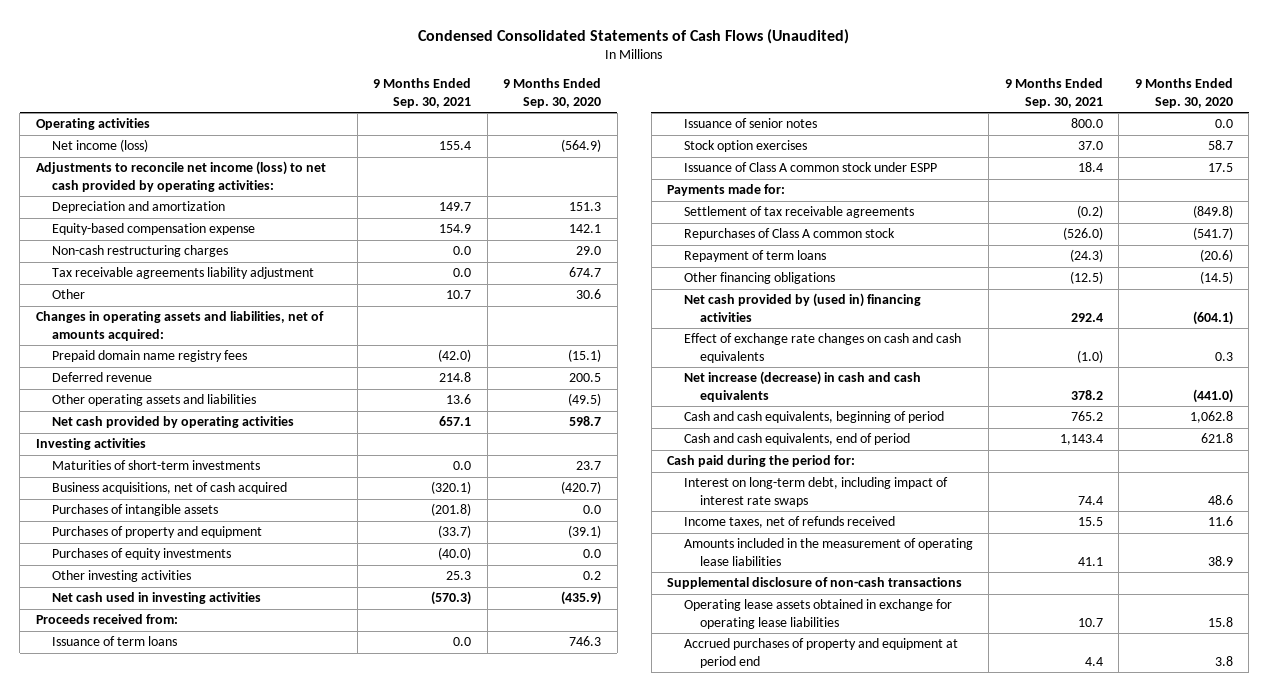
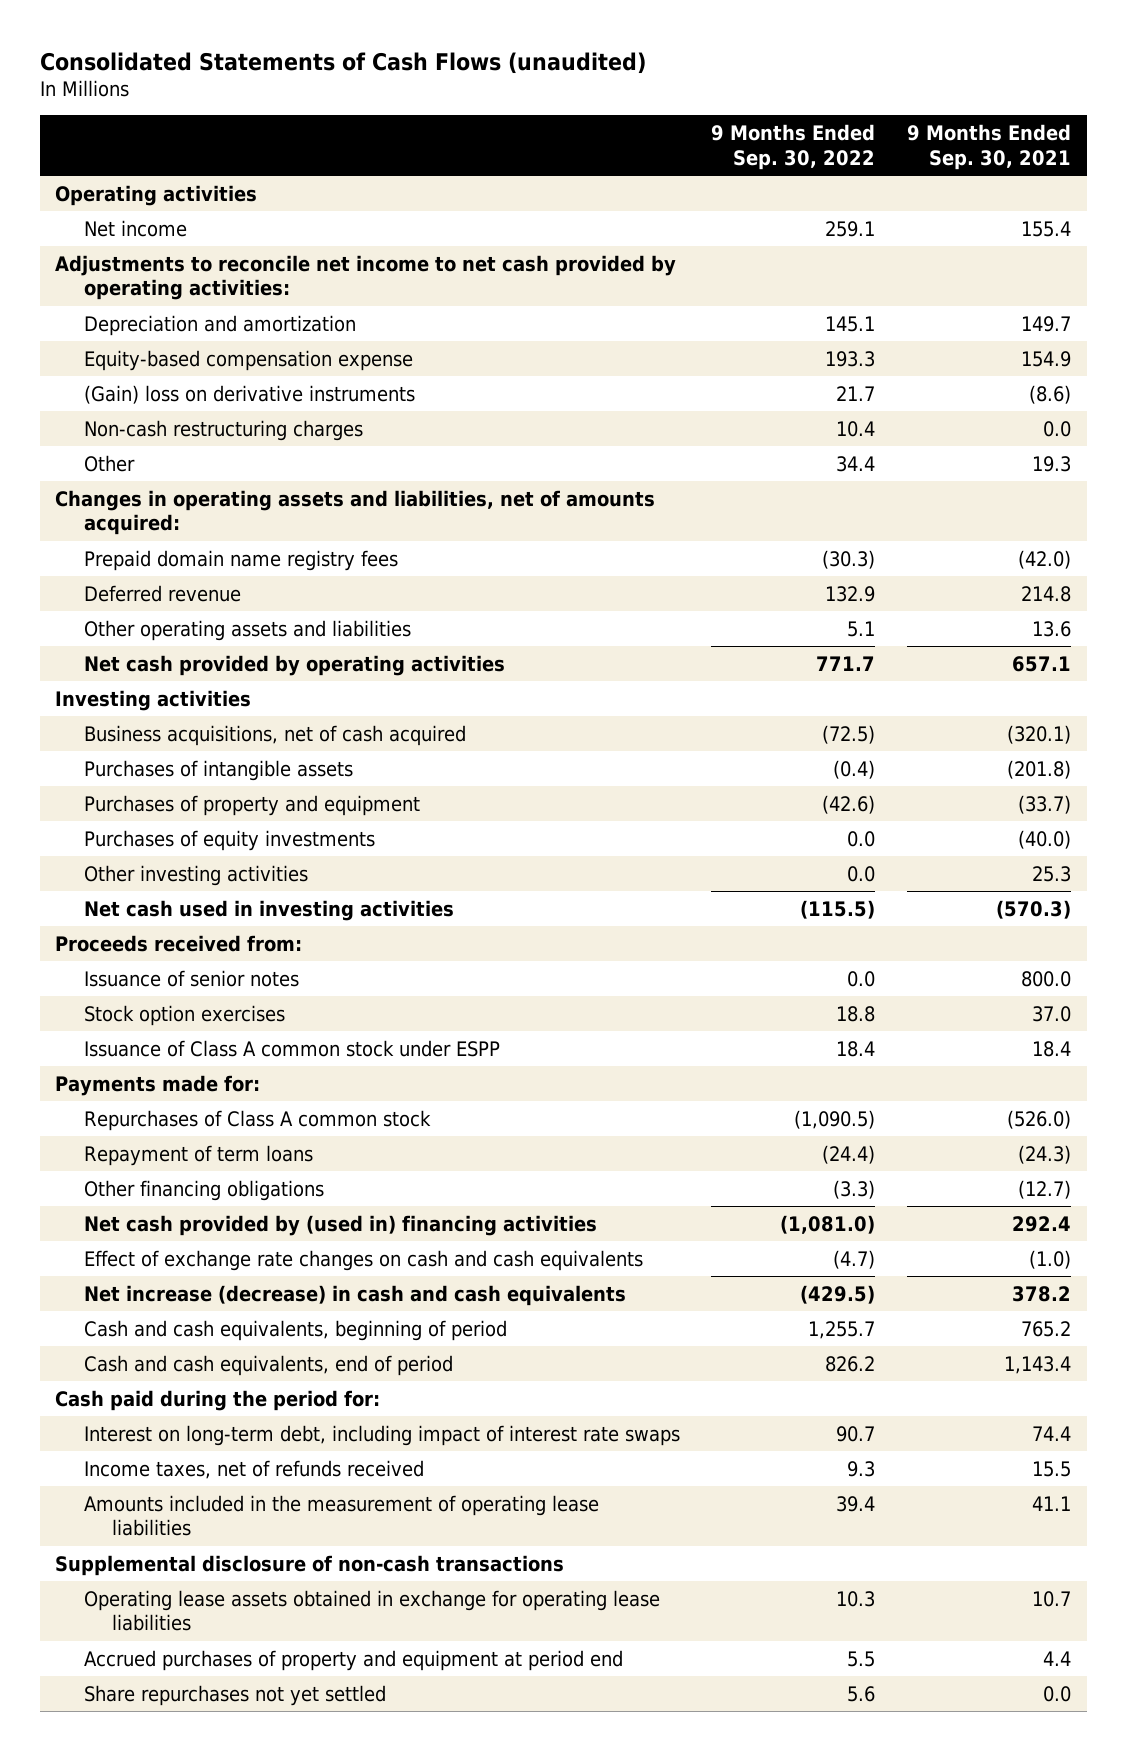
- Condensed Consolidated Statements of Cash Flows (Unaudited)
+ Consolidated Statements of Cash Flows (unaudited)
- | 9 Months Ended Sep. 30, 2021 | 9 Months Ended Sep. 30, 2020
+ | 9 Months Ended Sep. 30, 2022 | 9 Months Ended Sep. 30, 2021
- Net income (loss) | 155.4 | (564.9)
- Adjustments to reconcile net income (loss) to net cash provided by operating activities:
+ Net income | 259.1 | 155.4
+ Adjustments to reconcile net income to net cash provided by operating activities:
+ (Gain) loss on derivative instruments | 21.7 | (8.6)
- Tax receivable agreements liability adjustment | 0.0 | 674.7
- Other | 10.7 | 30.6
+ Other | 34.4 | 19.3
- Maturities of short-term investments | 0.0 | 23.7
- Issuance of term loans | 0.0 | 746.3
- Settlement of tax receivable agreements | (0.2) | (849.8)
- Other financing obligations | (12.5) | (14.5)
+ Other financing obligations | (3.3) | (12.7)
+ Share repurchases not yet settled | 5.6 | 0.0

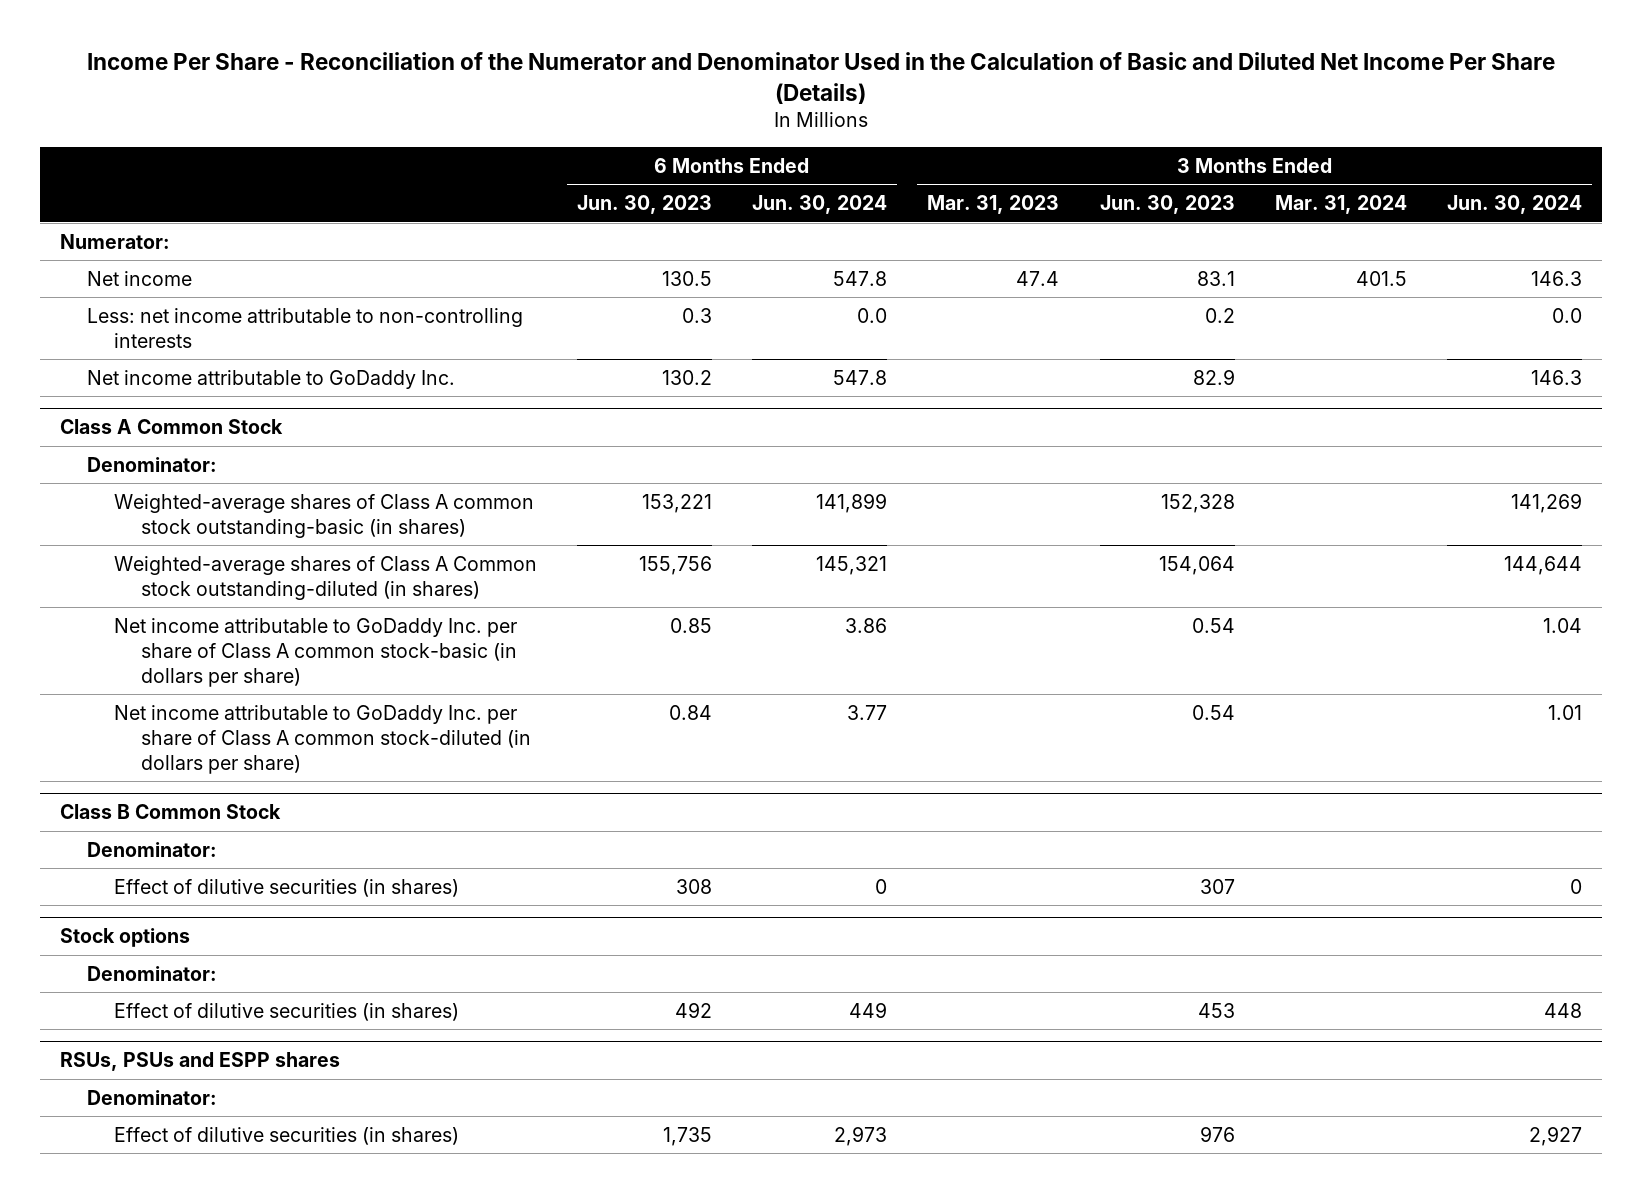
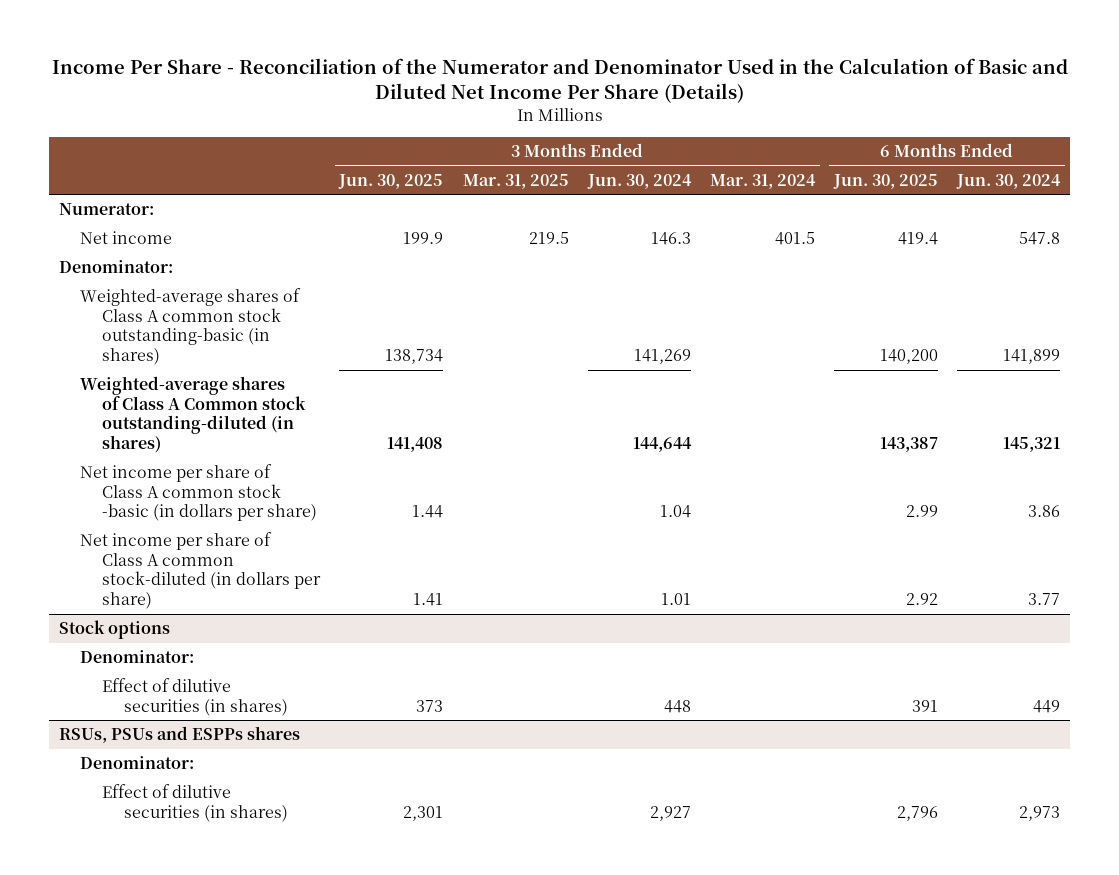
- | 6 Months Ended Jun. 30, 2023 | 6 Months Ended Jun. 30, 2024 | 3 Months Ended Mar. 31, 2023 | 3 Months Ended Jun. 30, 2023 | 3 Months Ended Mar. 31, 2024 | 3 Months Ended Jun. 30, 2024
+ | 3 Months Ended Jun. 30, 2025 | 3 Months Ended Mar. 31, 2025 | 3 Months Ended Jun. 30, 2024 | 3 Months Ended Mar. 31, 2024 | 6 Months Ended Jun. 30, 2025 | 6 Months Ended Jun. 30, 2024
- Less: net income attributable to non-controlling interests | 0.3 | 0.0 | | 0.2 | | 0.0
- Net income attributable to GoDaddy Inc. | 130.2 | 547.8 | | 82.9 | | 146.3
- Class A Common Stock
- Net income attributable to GoDaddy Inc. per share of Class A common stock-basic (in dollars per share) | 0.85 | 3.86 | | 0.54 | | 1.04
- Net income attributable to GoDaddy Inc. per share of Class A common stock-diluted (in dollars per share) | 0.84 | 3.77 | | 0.54 | | 1.01
- Class B Common Stock
- Denominator:
- Effect of dilutive securities (in shares) | 308 | 0 | | 307 | | 0
+ Net income per share of Class A common stock -basic (in dollars per share) | 1.44 | | 1.04 | | 2.99 | 3.86
+ Net income per share of Class A common stock-diluted (in dollars per share) | 1.41 | | 1.01 | | 2.92 | 3.77
- RSUs, PSUs and ESPP shares
+ RSUs, PSUs and ESPPs shares

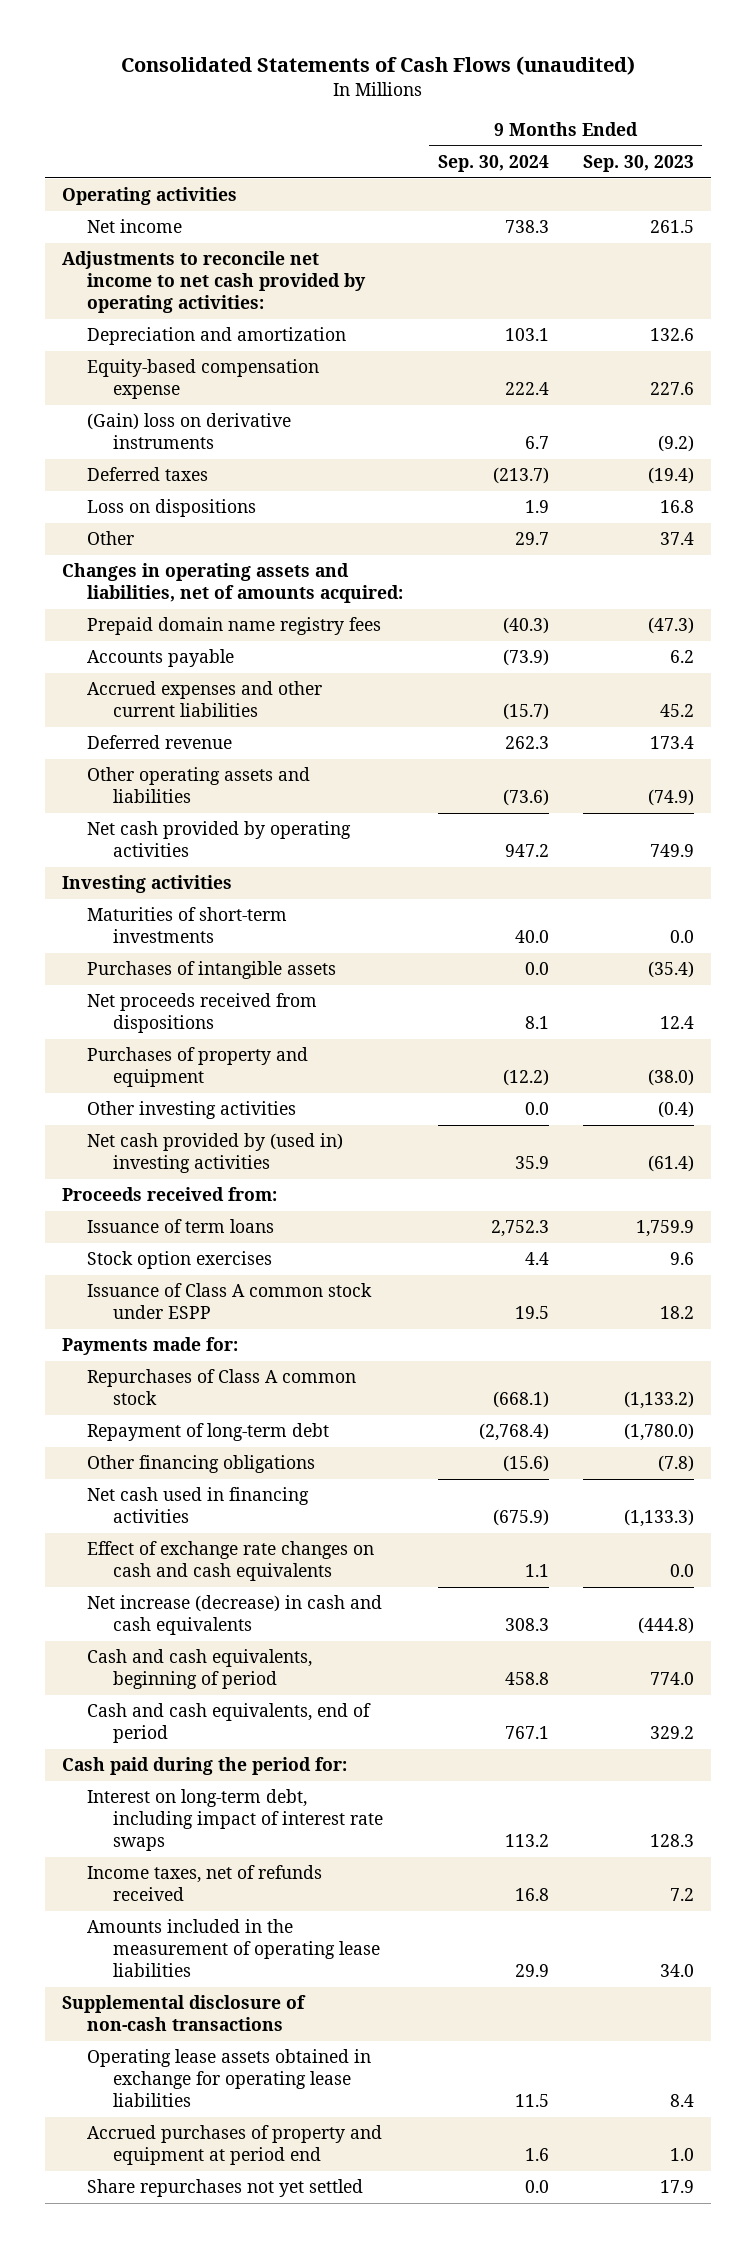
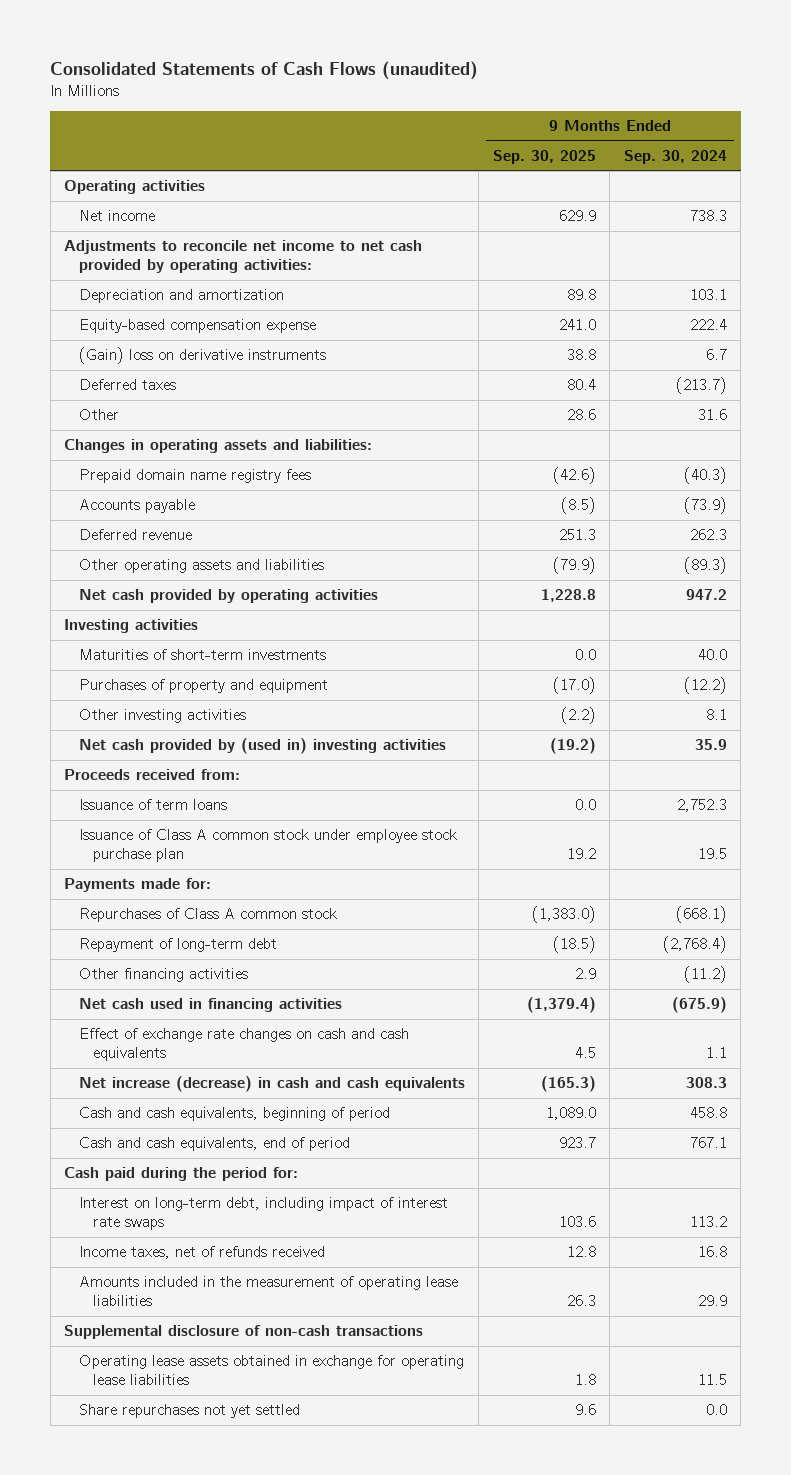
- | 9 Months Ended Sep. 30, 2024 | 9 Months Ended Sep. 30, 2023
+ | 9 Months Ended Sep. 30, 2025 | 9 Months Ended Sep. 30, 2024
- Loss on dispositions | 1.9 | 16.8
- Other | 29.7 | 37.4
- Changes in operating assets and liabilities, net of amounts acquired:
+ Other | 28.6 | 31.6
+ Changes in operating assets and liabilities:
- Accrued expenses and other current liabilities | (15.7) | 45.2
- Other operating assets and liabilities | (73.6) | (74.9)
+ Other operating assets and liabilities | (79.9) | (89.3)
- Purchases of intangible assets | 0.0 | (35.4)
- Net proceeds received from dispositions | 8.1 | 12.4
- Other investing activities | 0.0 | (0.4)
+ Other investing activities | (2.2) | 8.1
- Stock option exercises | 4.4 | 9.6
- Issuance of Class A common stock under ESPP | 19.5 | 18.2
+ Issuance of Class A common stock under employee stock purchase plan | 19.2 | 19.5
- Other financing obligations | (15.6) | (7.8)
+ Other financing activities | 2.9 | (11.2)
- Accrued purchases of property and equipment at period end | 1.6 | 1.0

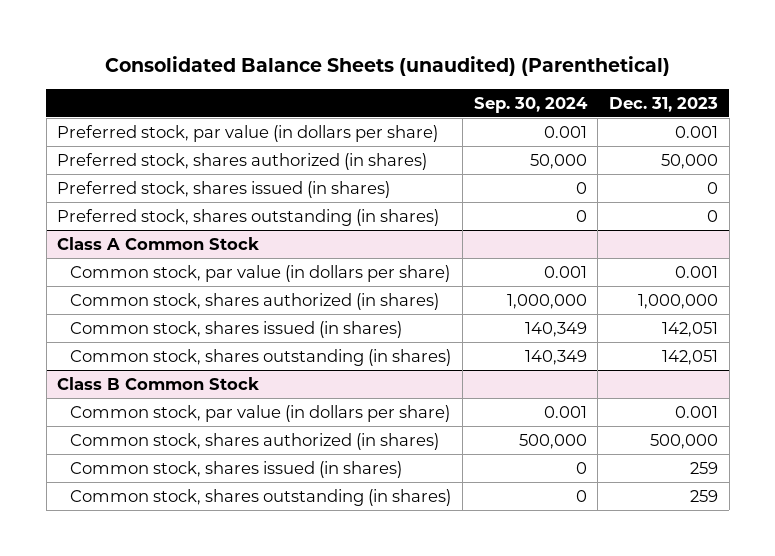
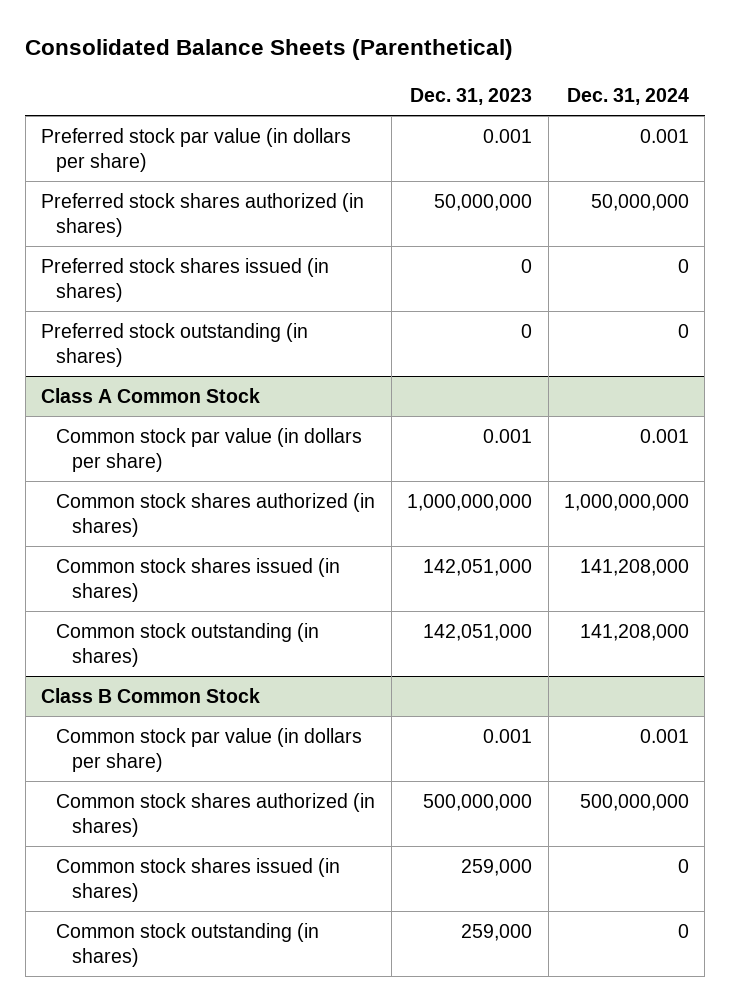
- Consolidated Balance Sheets (unaudited) (Parenthetical)
+ Consolidated Balance Sheets (Parenthetical)
- | Sep. 30, 2024 | Dec. 31, 2023
+ | Dec. 31, 2023 | Dec. 31, 2024
- Preferred stock, par value (in dollars per share) | 0.001 | 0.001
- Preferred stock, shares authorized (in shares) | 50,000 | 50,000
- Preferred stock, shares issued (in shares) | 0 | 0
- Preferred stock, shares outstanding (in shares) | 0 | 0
+ Preferred stock par value (in dollars per share) | 0.001 | 0.001
+ Preferred stock shares authorized (in shares) | 50,000,000 | 50,000,000
+ Preferred stock shares issued (in shares) | 0 | 0
+ Preferred stock outstanding (in shares) | 0 | 0
@ Class A Common Stock
- Common stock, par value (in dollars per share) | 0.001 | 0.001
- Common stock, shares authorized (in shares) | 1,000,000 | 1,000,000
- Common stock, shares issued (in shares) | 140,349 | 142,051
- Common stock, shares outstanding (in shares) | 140,349 | 142,051
+ Common stock par value (in dollars per share) | 0.001 | 0.001
+ Common stock shares authorized (in shares) | 1,000,000,000 | 1,000,000,000
+ Common stock shares issued (in shares) | 142,051,000 | 141,208,000
+ Common stock outstanding (in shares) | 142,051,000 | 141,208,000
@ Class B Common Stock
- Common stock, par value (in dollars per share) | 0.001 | 0.001
- Common stock, shares authorized (in shares) | 500,000 | 500,000
- Common stock, shares issued (in shares) | 0 | 259
- Common stock, shares outstanding (in shares) | 0 | 259
+ Common stock par value (in dollars per share) | 0.001 | 0.001
+ Common stock shares authorized (in shares) | 500,000,000 | 500,000,000
+ Common stock shares issued (in shares) | 259,000 | 0
+ Common stock outstanding (in shares) | 259,000 | 0

